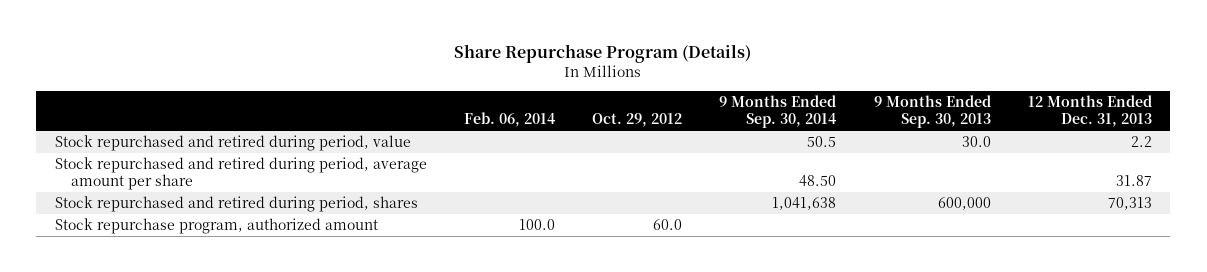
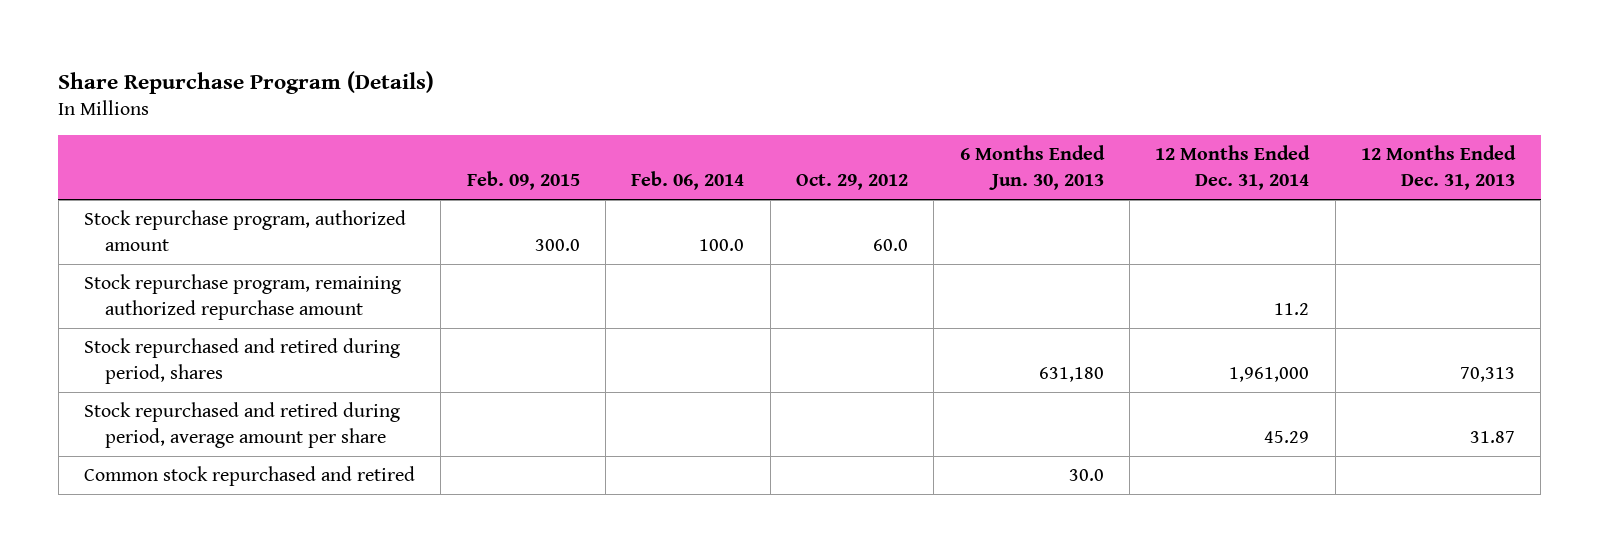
- | Feb. 06, 2014 | Oct. 29, 2012 | 9 Months Ended Sep. 30, 2014 | 9 Months Ended Sep. 30, 2013 | 12 Months Ended Dec. 31, 2013
+ | Feb. 09, 2015 | Feb. 06, 2014 | Oct. 29, 2012 | 6 Months Ended Jun. 30, 2013 | 12 Months Ended Dec. 31, 2014 | 12 Months Ended Dec. 31, 2013
- Stock repurchased and retired during period, value | | | 50.5 | 30.0 | 2.2
+ Stock repurchase program, remaining authorized repurchase amount | | | | | 11.2 |
moved down: Stock repurchased and retired during period, shares | | | | 631,180 | 1,961,000 | 70,313
moved down: Stock repurchased and retired during period, average amount per share | | | | | 45.29 | 31.87
+ Common stock repurchased and retired | | | | 30.0 | |

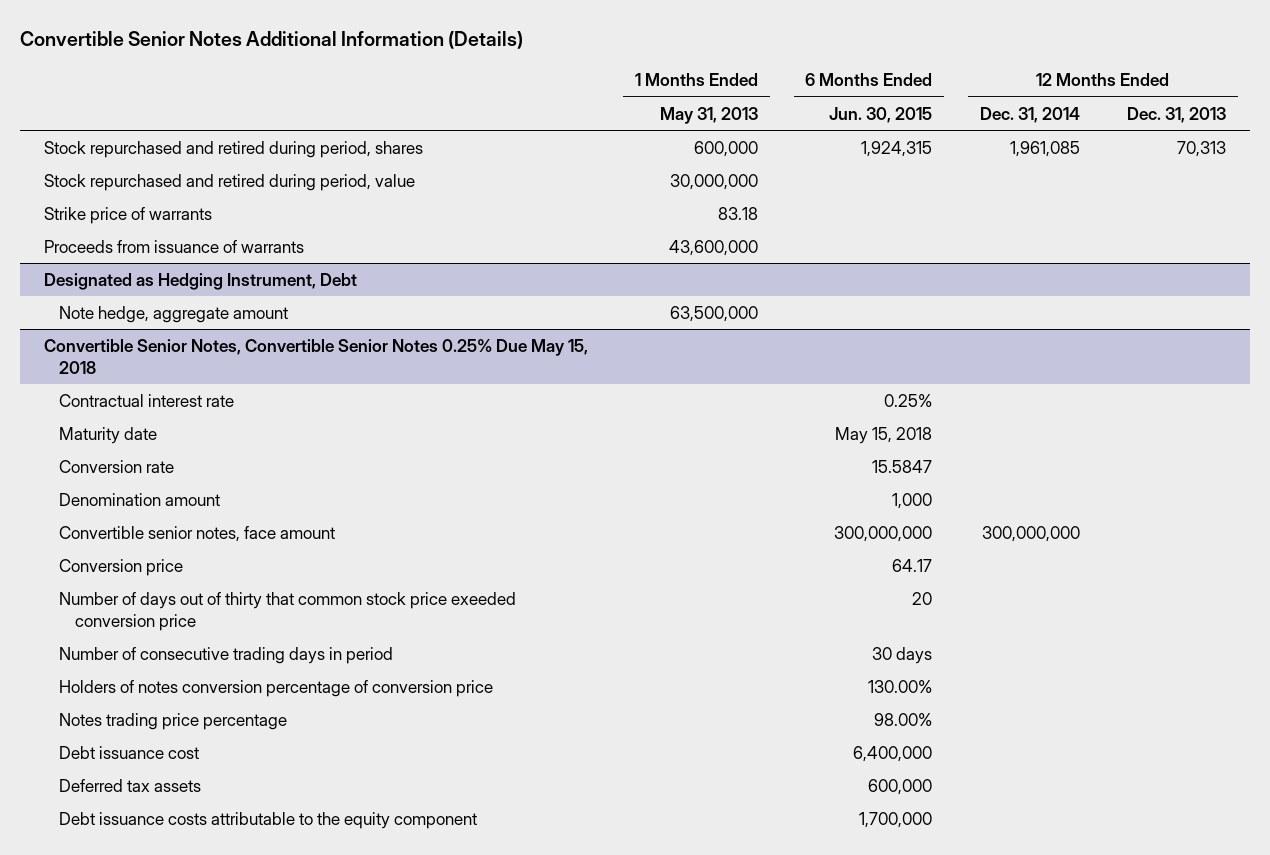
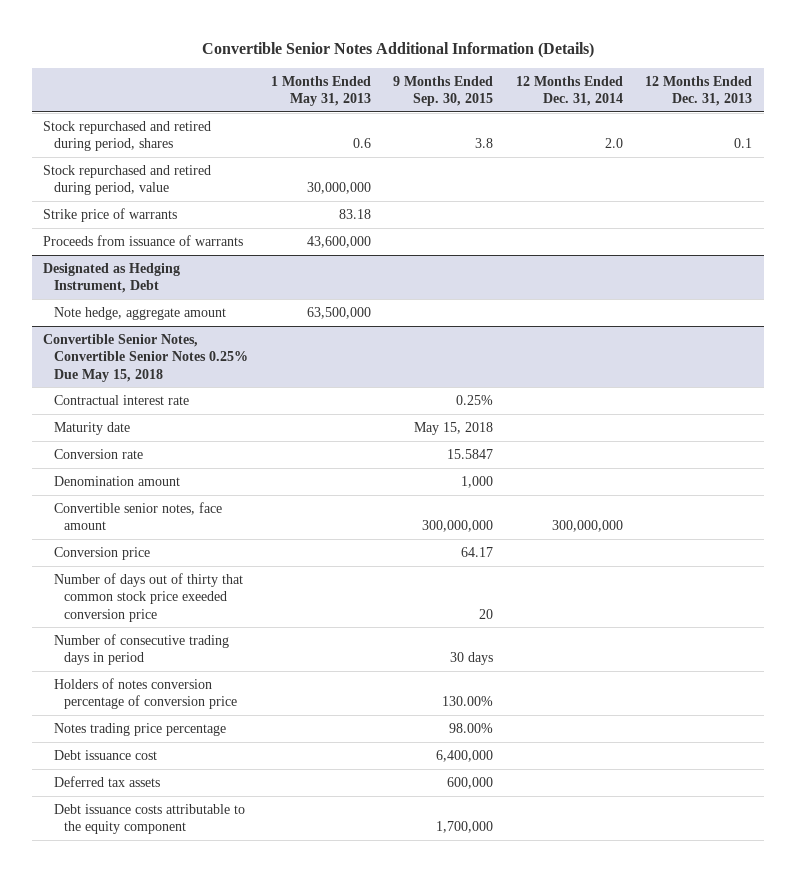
- | 1 Months Ended May 31, 2013 | 6 Months Ended Jun. 30, 2015 | 12 Months Ended Dec. 31, 2014 | 12 Months Ended Dec. 31, 2013
+ | 1 Months Ended May 31, 2013 | 9 Months Ended Sep. 30, 2015 | 12 Months Ended Dec. 31, 2014 | 12 Months Ended Dec. 31, 2013
- Stock repurchased and retired during period, shares | 600,000 | 1,924,315 | 1,961,085 | 70,313
+ Stock repurchased and retired during period, shares | 0.6 | 3.8 | 2.0 | 0.1

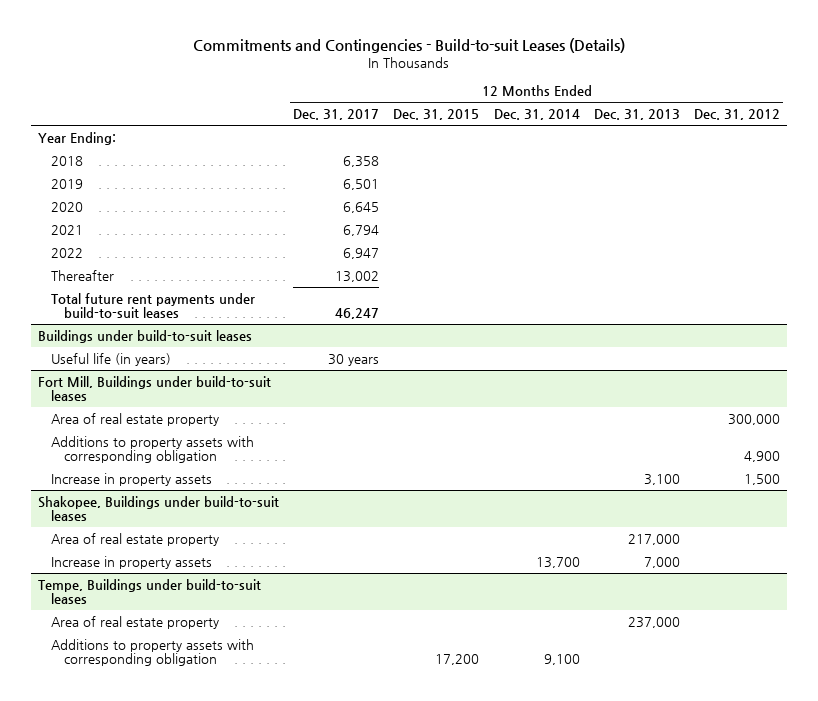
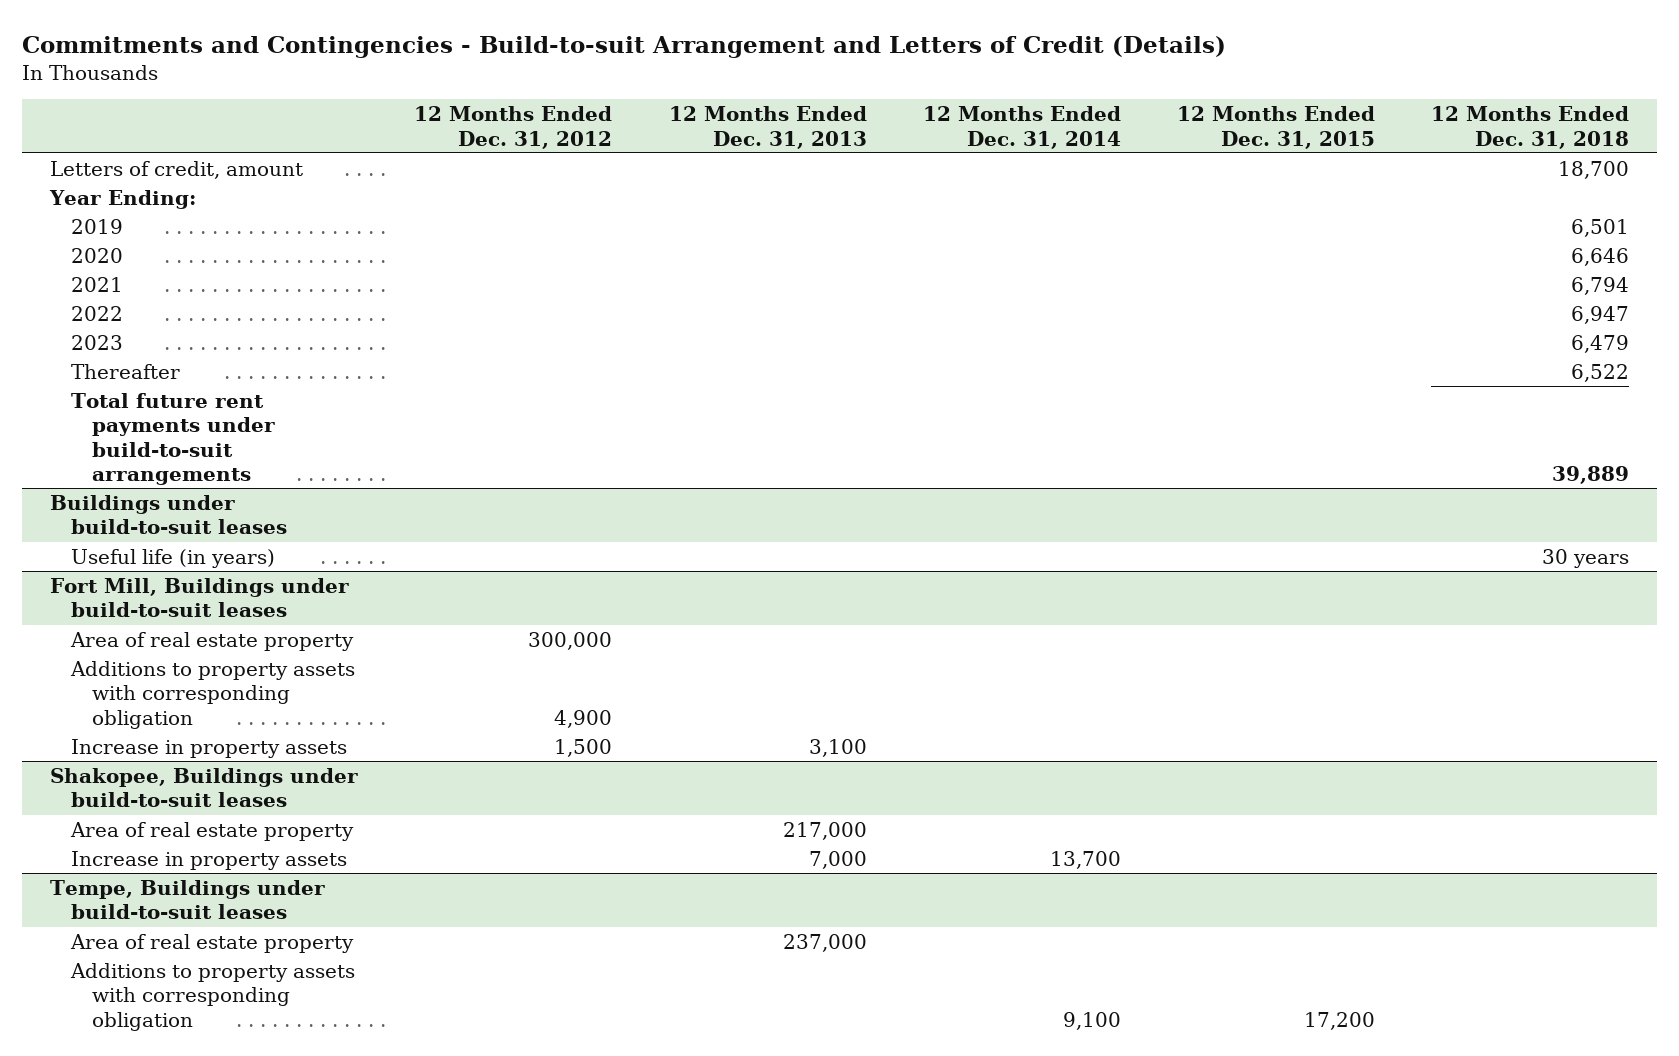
- Commitments and Contingencies - Build-to-suit Leases (Details)
+ Commitments and Contingencies - Build-to-suit Arrangement and Letters of Credit (Details)
- | 12 Months Ended Dec. 31, 2017 | 12 Months Ended Dec. 31, 2015 | 12 Months Ended Dec. 31, 2014 | 12 Months Ended Dec. 31, 2013 | 12 Months Ended Dec. 31, 2012
+ | 12 Months Ended Dec. 31, 2012 | 12 Months Ended Dec. 31, 2013 | 12 Months Ended Dec. 31, 2014 | 12 Months Ended Dec. 31, 2015 | 12 Months Ended Dec. 31, 2018
+ Letters of credit, amount | | | | | 18,700
- 2018 | 6,358 | | | |
+ 2023 | | | | | 6,479
- Total future rent payments under build-to-suit leases | 46,247 | | | |
+ Total future rent payments under build-to-suit arrangements | | | | | 39,889

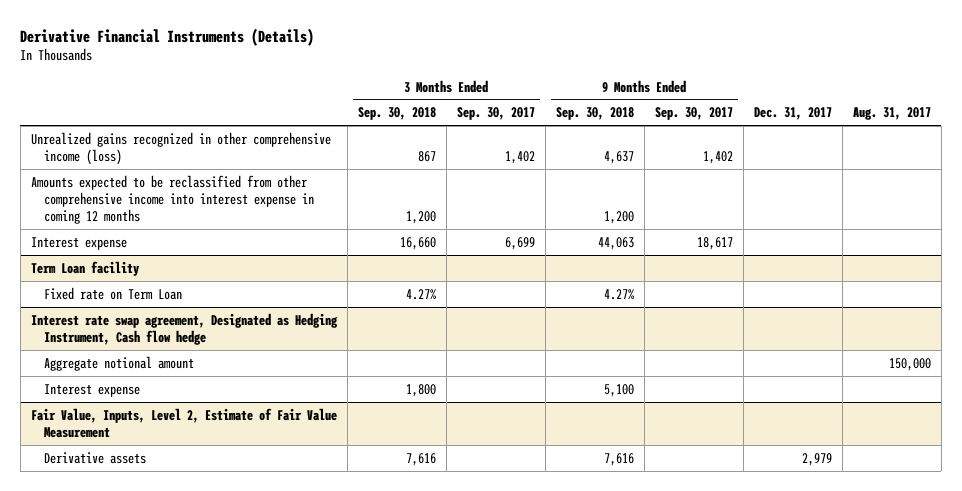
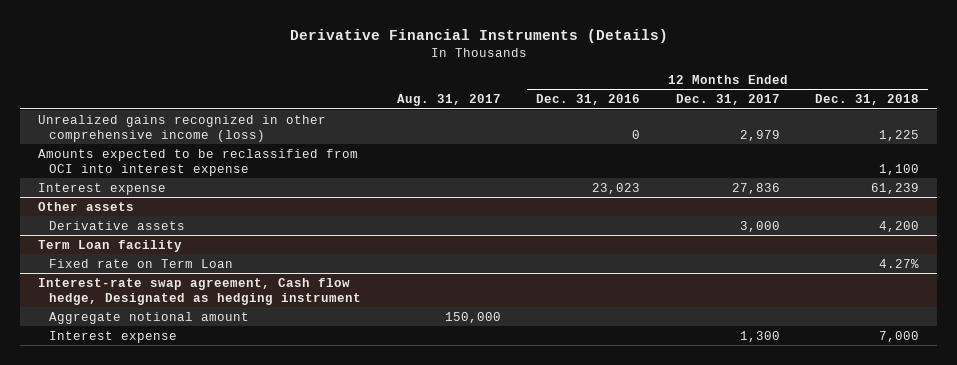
- | 3 Months Ended Sep. 30, 2018 | 3 Months Ended Sep. 30, 2017 | 9 Months Ended Sep. 30, 2018 | 9 Months Ended Sep. 30, 2017 | Dec. 31, 2017 | Aug. 31, 2017
+ | Aug. 31, 2017 | 12 Months Ended Dec. 31, 2016 | 12 Months Ended Dec. 31, 2017 | 12 Months Ended Dec. 31, 2018
- Amounts expected to be reclassified from other comprehensive income into interest expense in coming 12 months | 1,200 | | 1,200 | | |
+ Amounts expected to be reclassified from OCI into interest expense | | | | 1,100
+ Other assets
+ Derivative assets | | | 3,000 | 4,200
- Interest rate swap agreement, Designated as Hedging Instrument, Cash flow hedge
+ Interest-rate swap agreement, Cash flow hedge, Designated as hedging instrument
- Fair Value, Inputs, Level 2, Estimate of Fair Value Measurement
- Derivative assets | 7,616 | | 7,616 | | 2,979 |

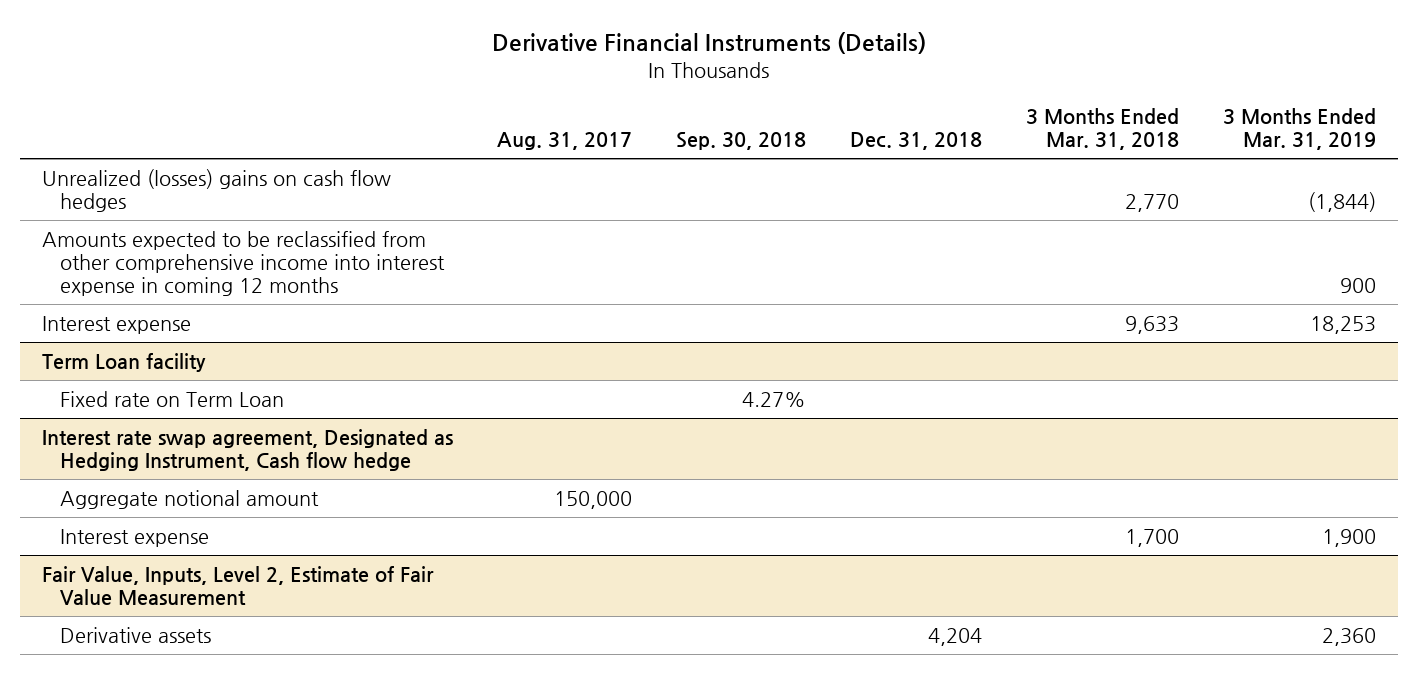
- | Aug. 31, 2017 | 12 Months Ended Dec. 31, 2016 | 12 Months Ended Dec. 31, 2017 | 12 Months Ended Dec. 31, 2018
+ | Aug. 31, 2017 | Sep. 30, 2018 | Dec. 31, 2018 | 3 Months Ended Mar. 31, 2018 | 3 Months Ended Mar. 31, 2019
- Unrealized gains recognized in other comprehensive income (loss) | | 0 | 2,979 | 1,225
- Amounts expected to be reclassified from OCI into interest expense | | | | 1,100
+ Unrealized (losses) gains on cash flow hedges | | | | 2,770 | (1,844)
+ Amounts expected to be reclassified from other comprehensive income into interest expense in coming 12 months | | | | | 900
- Other assets
- Derivative assets | | | 3,000 | 4,200
- Interest-rate swap agreement, Cash flow hedge, Designated as hedging instrument
+ Interest rate swap agreement, Designated as Hedging Instrument, Cash flow hedge
+ Fair Value, Inputs, Level 2, Estimate of Fair Value Measurement
+ Derivative assets | | | 4,204 | | 2,360

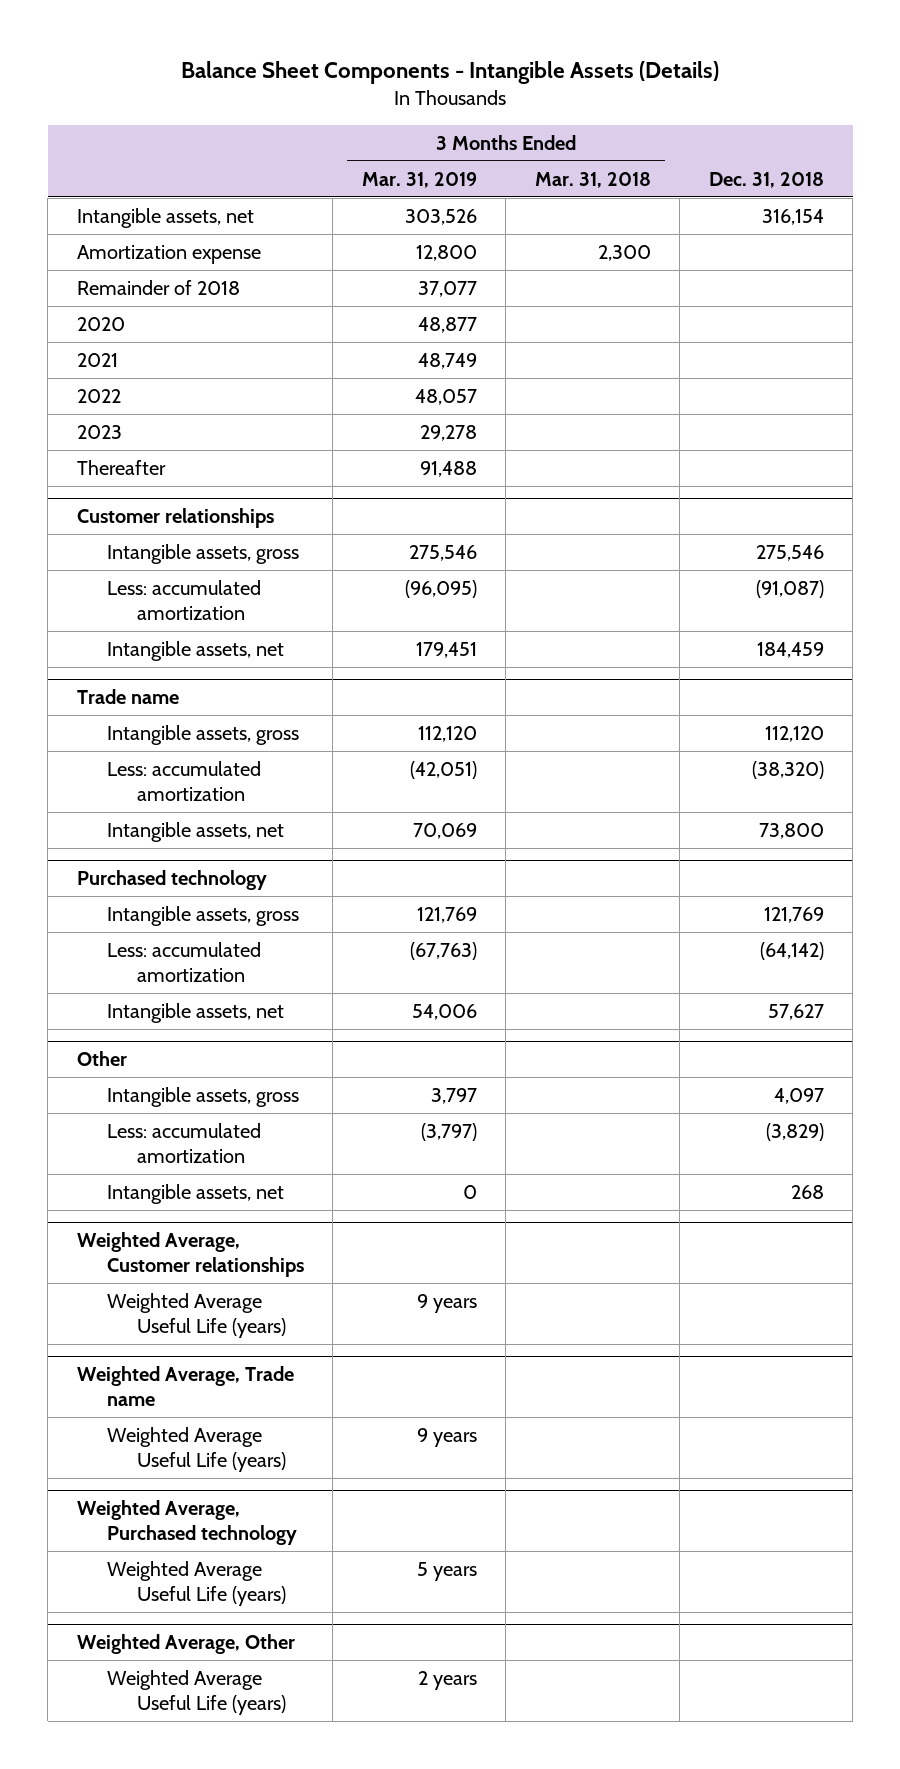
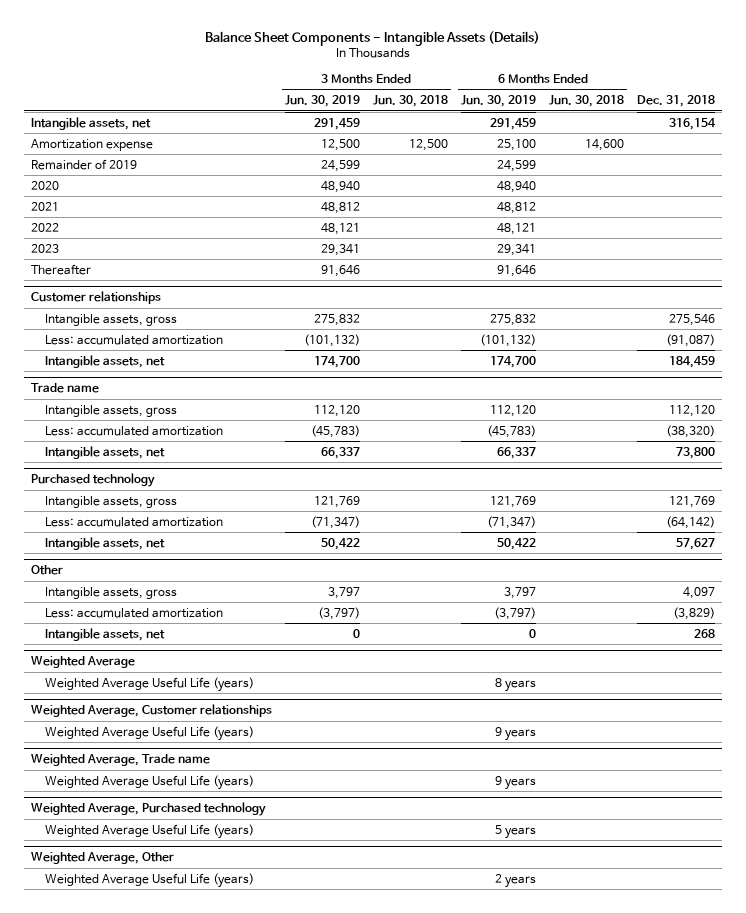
- | 3 Months Ended Mar. 31, 2019 | 3 Months Ended Mar. 31, 2018 | Dec. 31, 2018
+ | 3 Months Ended Jun. 30, 2019 | 3 Months Ended Jun. 30, 2018 | 6 Months Ended Jun. 30, 2019 | 6 Months Ended Jun. 30, 2018 | Dec. 31, 2018
- Remainder of 2018 | 37,077 | |
+ Remainder of 2019 | 24,599 | | 24,599 | |
+ Weighted Average
+ Weighted Average Useful Life (years) | | | 8 years | |

